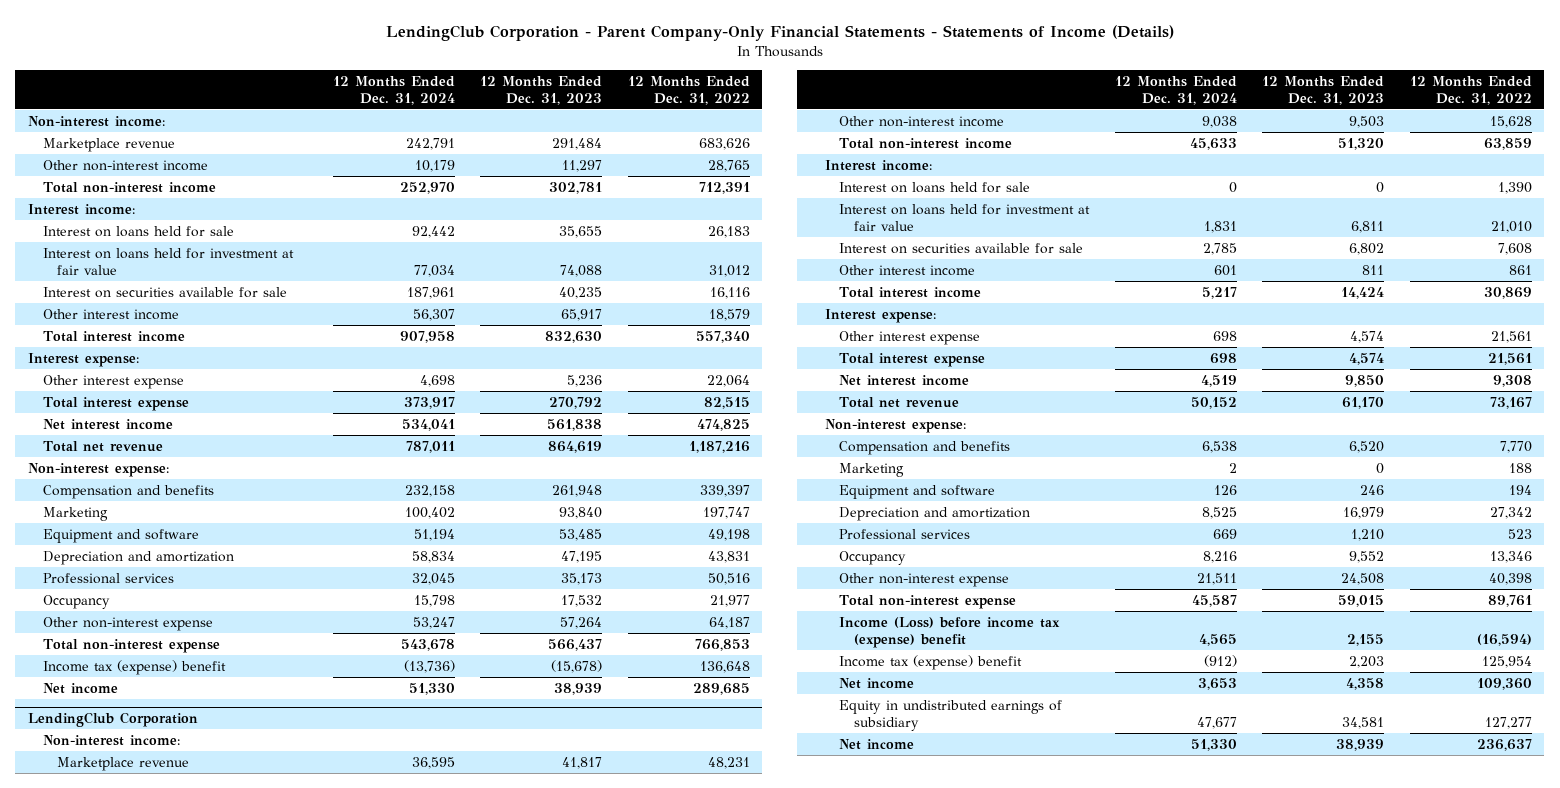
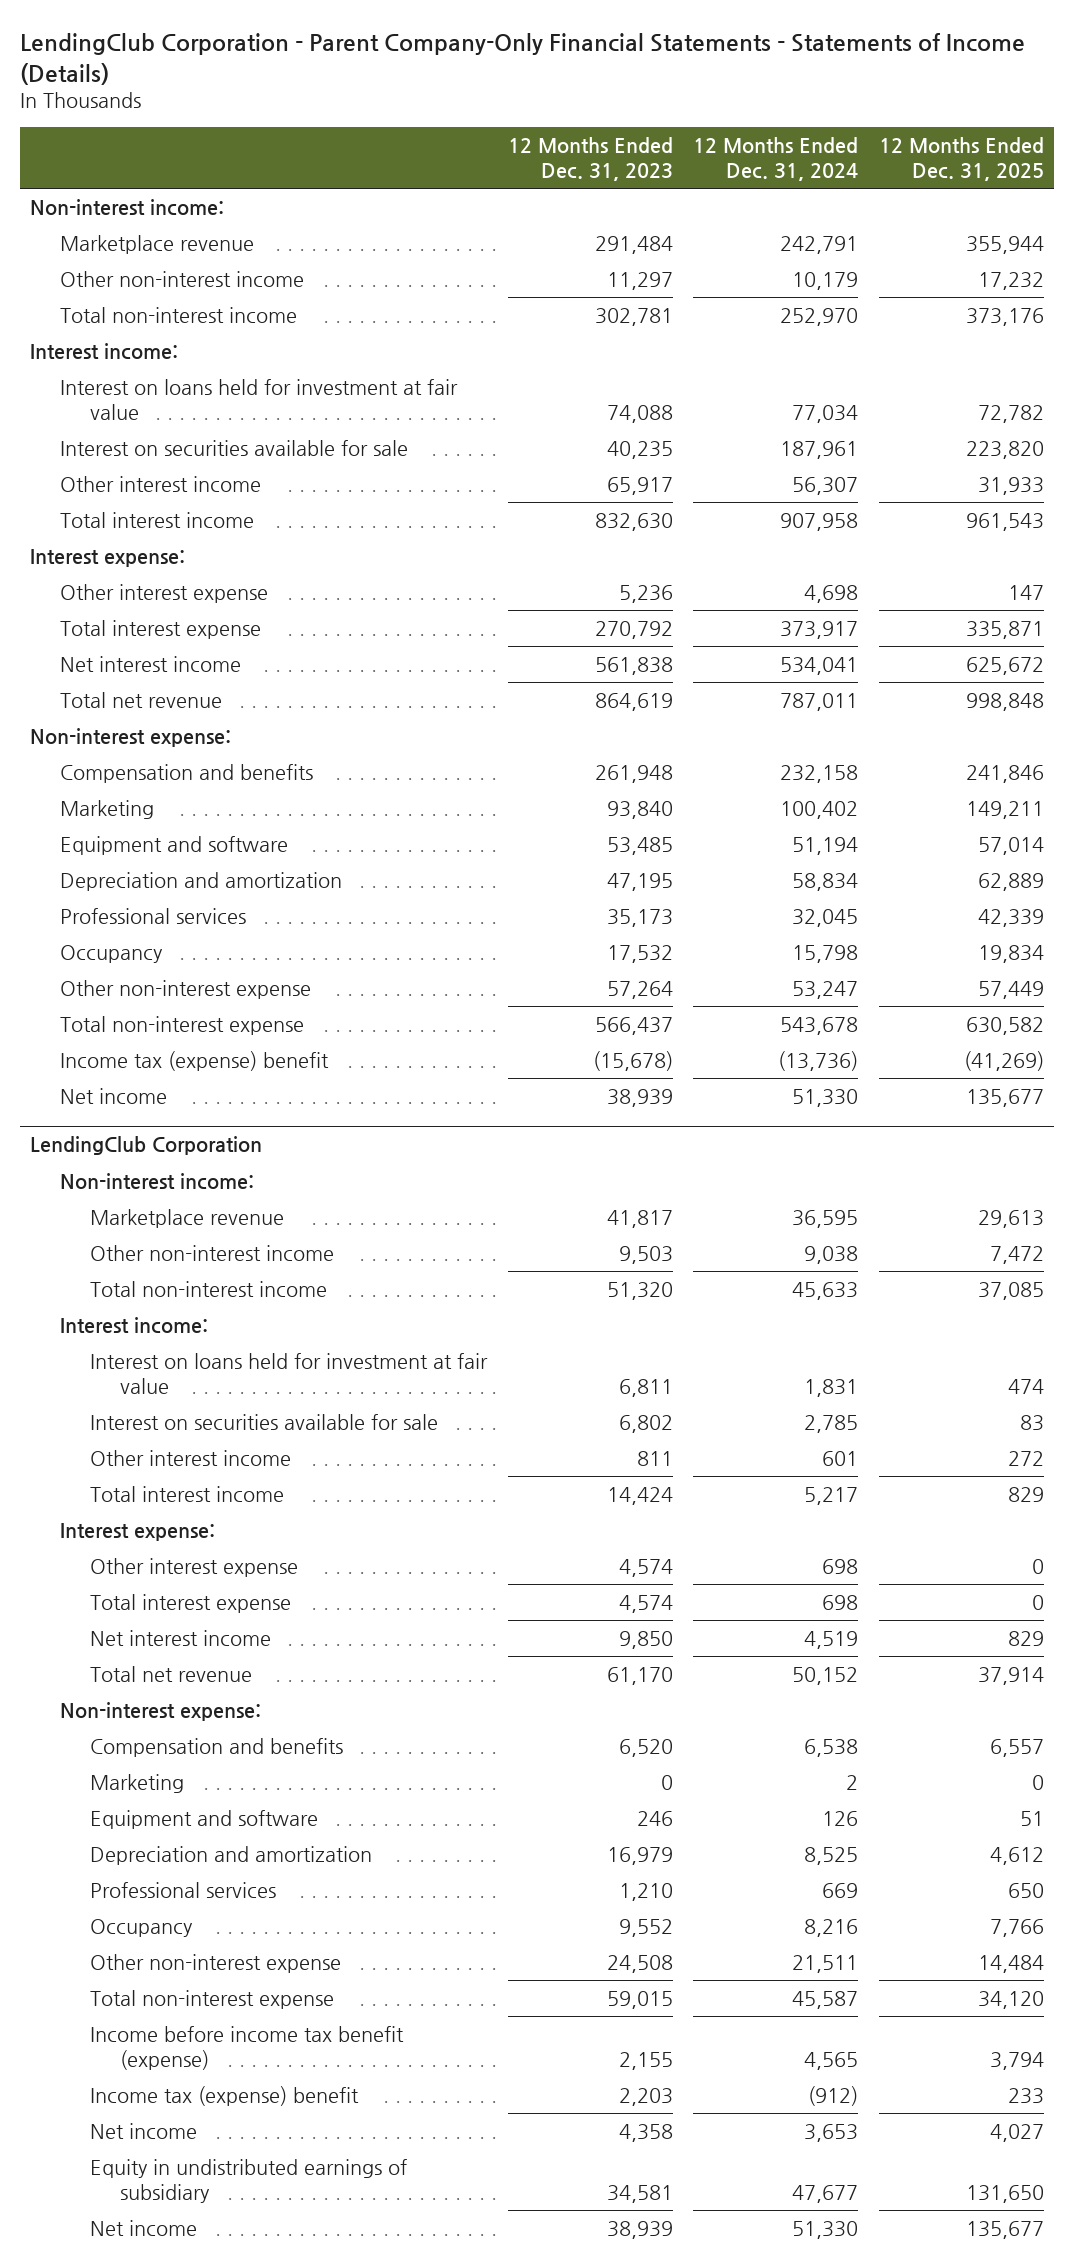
- | 12 Months Ended Dec. 31, 2024 | 12 Months Ended Dec. 31, 2023 | 12 Months Ended Dec. 31, 2022
+ | 12 Months Ended Dec. 31, 2023 | 12 Months Ended Dec. 31, 2024 | 12 Months Ended Dec. 31, 2025
- Interest on loans held for sale | 92,442 | 35,655 | 26,183
@ LendingClub Corporation
- Interest on loans held for sale | 0 | 0 | 1,390
- Income (Loss) before income tax (expense) benefit | 4,565 | 2,155 | (16,594)
+ Income before income tax benefit (expense) | 2,155 | 4,565 | 3,794

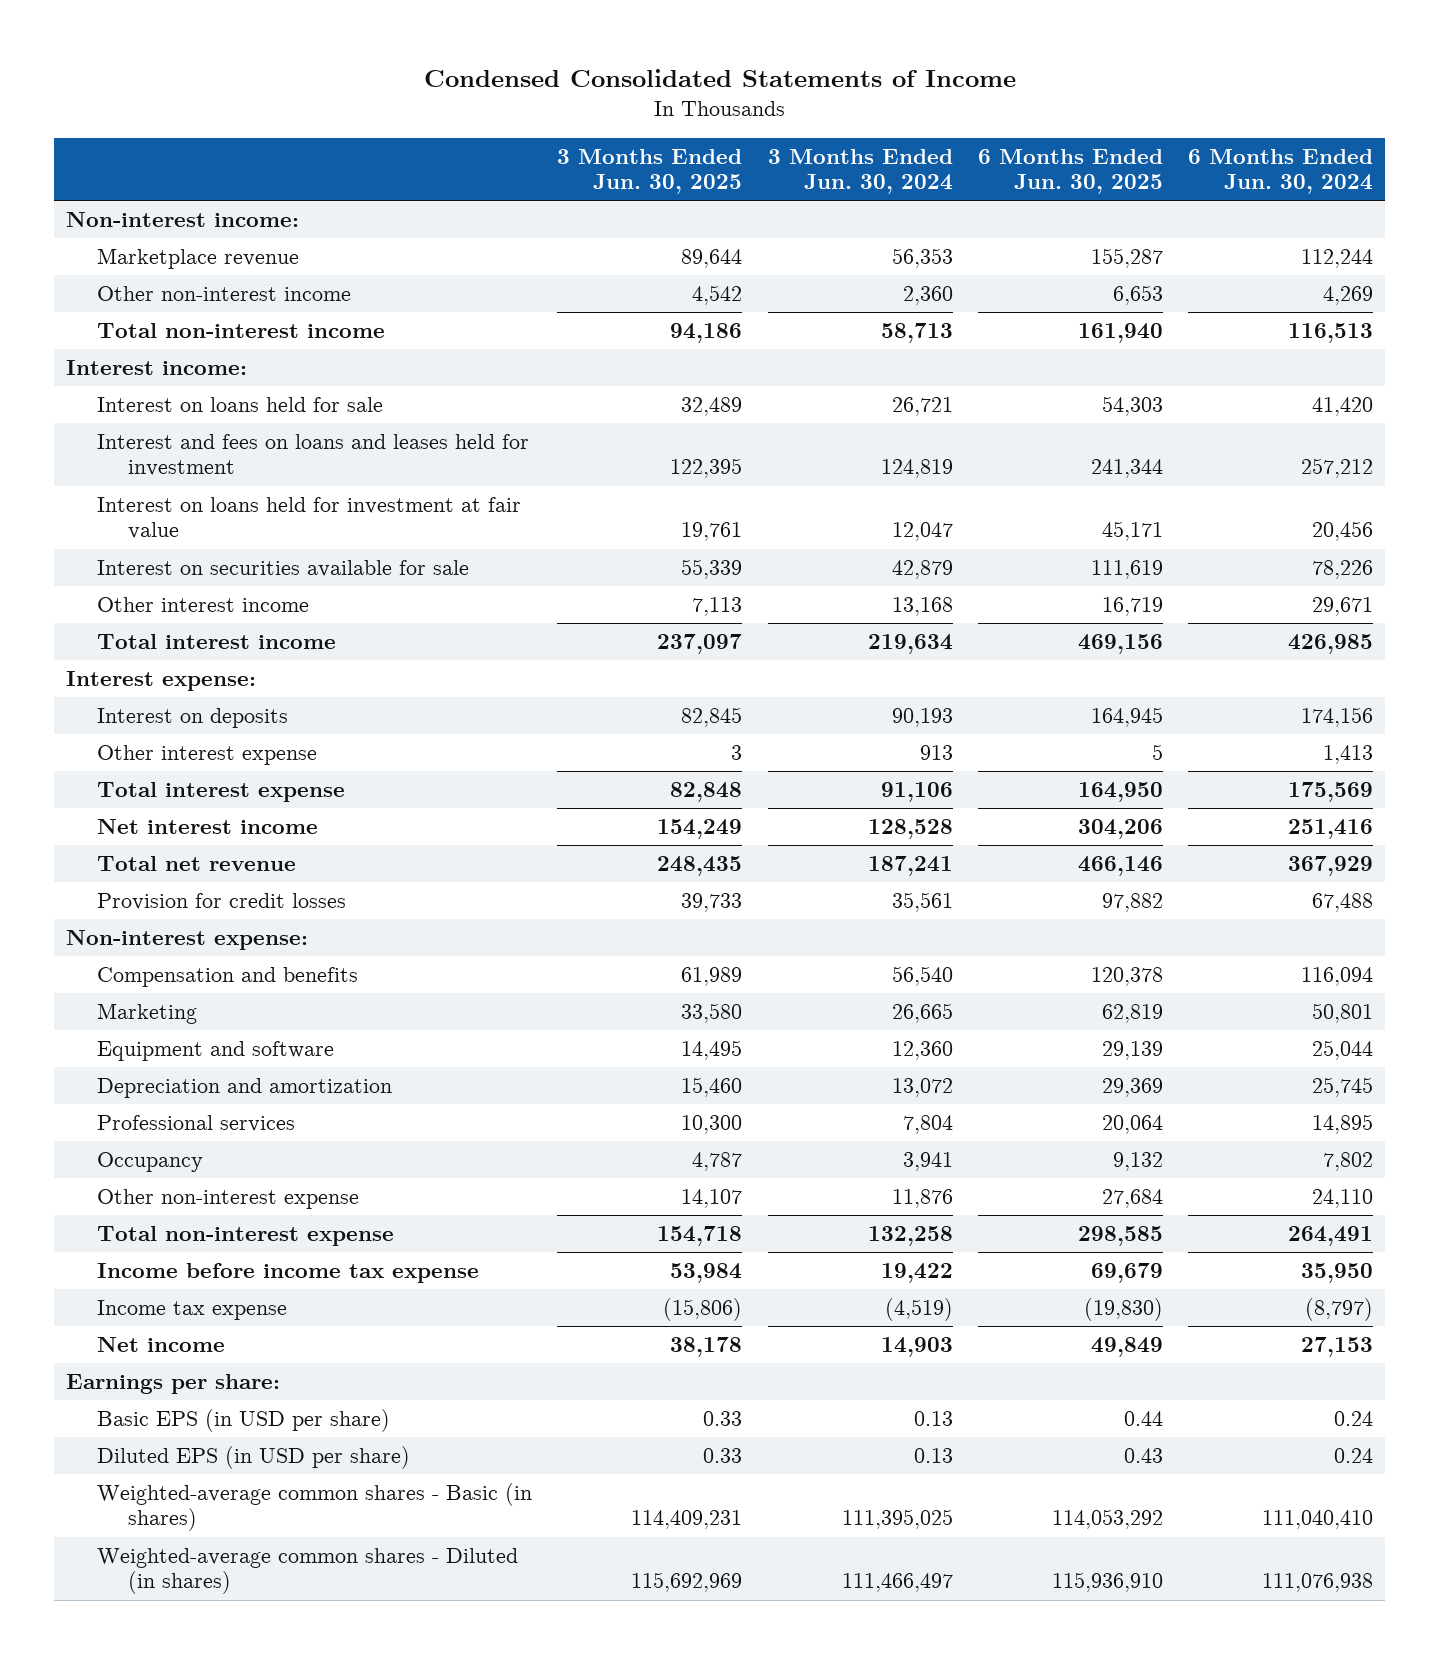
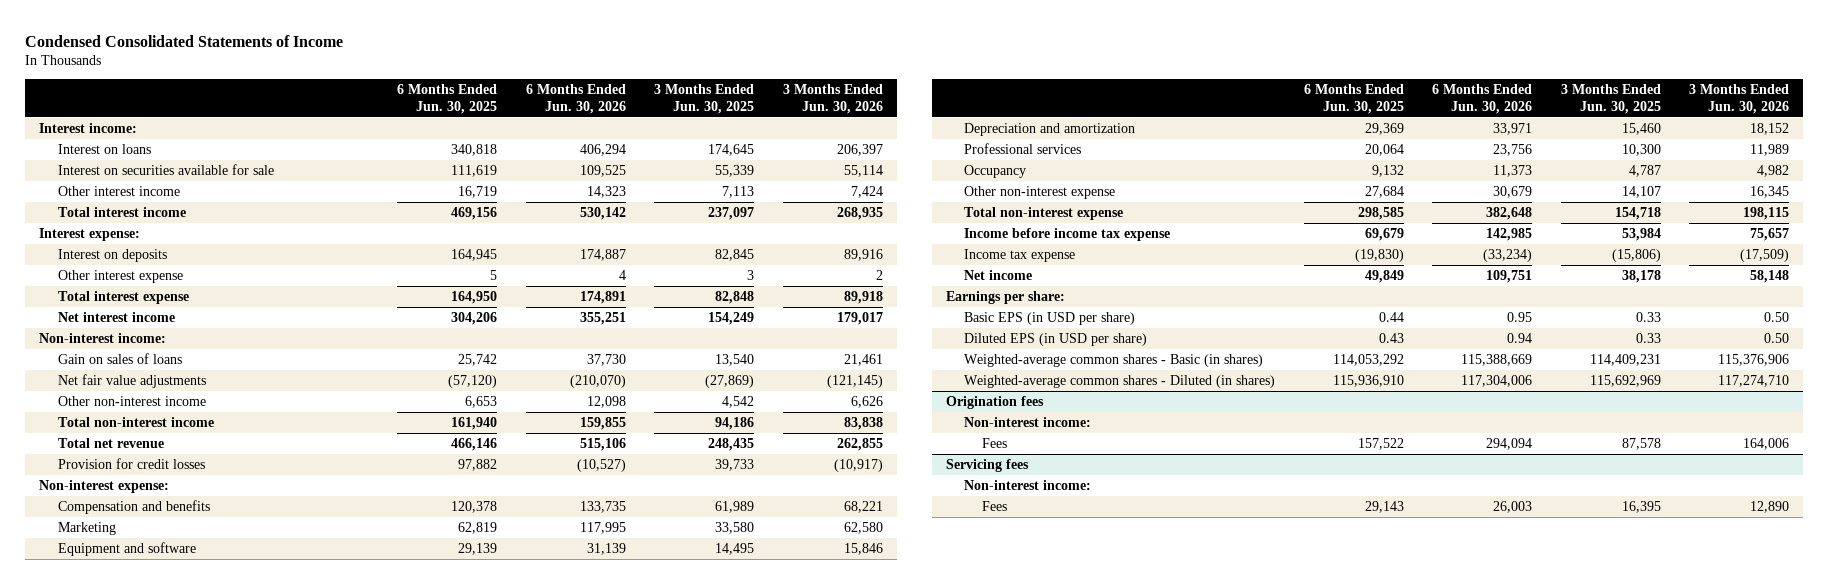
- | 3 Months Ended Jun. 30, 2025 | 3 Months Ended Jun. 30, 2024 | 6 Months Ended Jun. 30, 2025 | 6 Months Ended Jun. 30, 2024
+ | 6 Months Ended Jun. 30, 2025 | 6 Months Ended Jun. 30, 2026 | 3 Months Ended Jun. 30, 2025 | 3 Months Ended Jun. 30, 2026
- Marketplace revenue | 89,644 | 56,353 | 155,287 | 112,244
- Interest on loans held for sale | 32,489 | 26,721 | 54,303 | 41,420
- Interest and fees on loans and leases held for investment | 122,395 | 124,819 | 241,344 | 257,212
- Interest on loans held for investment at fair value | 19,761 | 12,047 | 45,171 | 20,456
+ Interest on loans | 340,818 | 406,294 | 174,645 | 206,397
moved down: Non-interest income:
+ Gain on sales of loans | 25,742 | 37,730 | 13,540 | 21,461
+ Net fair value adjustments | (57,120) | (210,070) | (27,869) | (121,145)
moved down: Other non-interest income | 6,653 | 12,098 | 4,542 | 6,626
moved down: Total non-interest income | 161,940 | 159,855 | 94,186 | 83,838
+ Origination fees
+ Non-interest income:
+ Fees | 157,522 | 294,094 | 87,578 | 164,006
+ Servicing fees
+ Non-interest income:
+ Fees | 29,143 | 26,003 | 16,395 | 12,890

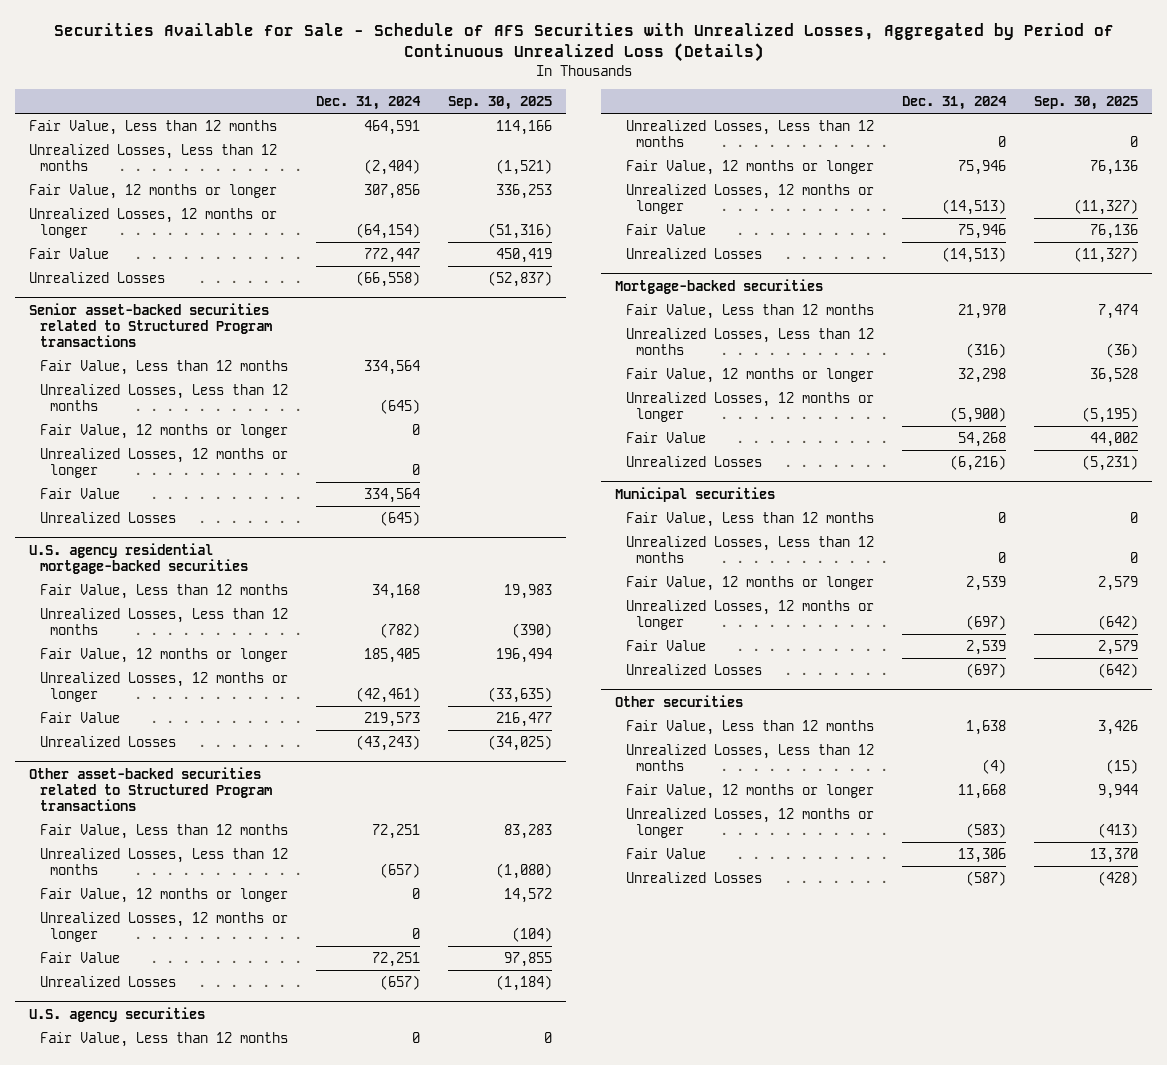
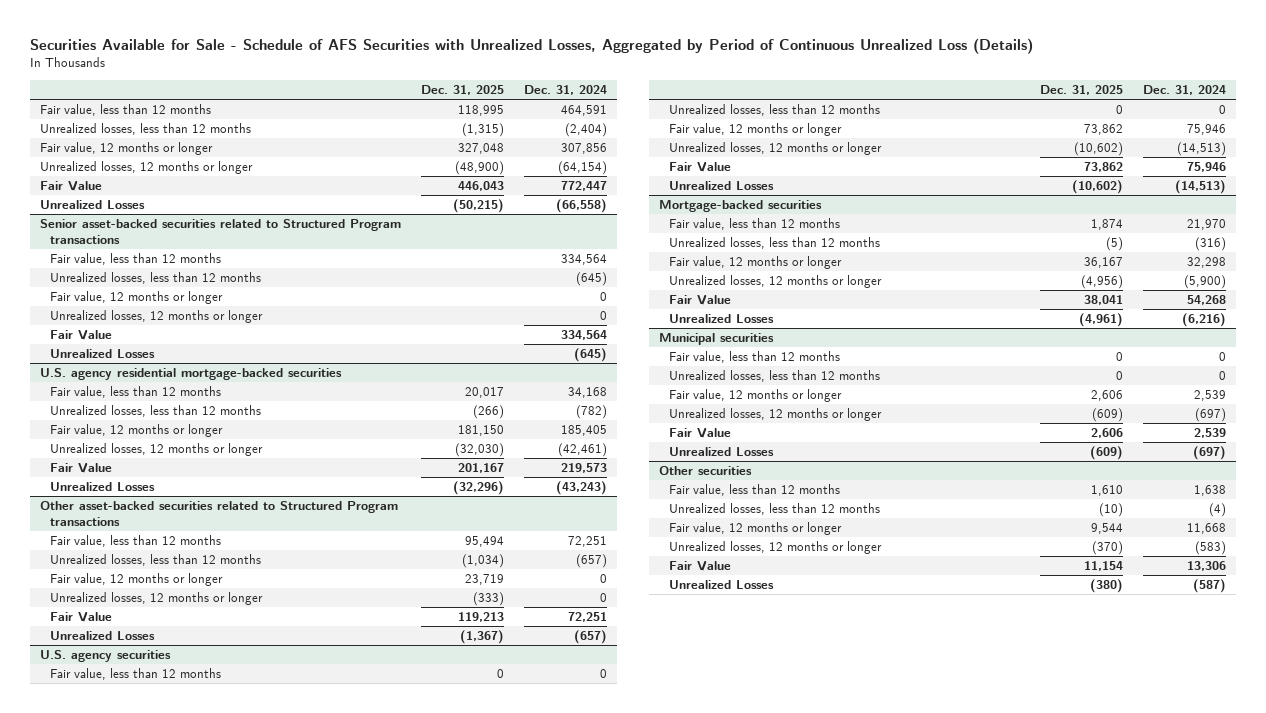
- | Dec. 31, 2024 | Sep. 30, 2025
+ | Dec. 31, 2025 | Dec. 31, 2024
- Fair Value, Less than 12 months | 464,591 | 114,166
- Unrealized Losses, Less than 12 months | (2,404) | (1,521)
- Fair Value, 12 months or longer | 307,856 | 336,253
- Unrealized Losses, 12 months or longer | (64,154) | (51,316)
+ Fair value, less than 12 months | 118,995 | 464,591
+ Unrealized losses, less than 12 months | (1,315) | (2,404)
+ Fair value, 12 months or longer | 327,048 | 307,856
+ Unrealized losses, 12 months or longer | (48,900) | (64,154)
@ Senior asset-backed securities related to Structured Program transactions
- Fair Value, Less than 12 months | 334,564 |
- Unrealized Losses, Less than 12 months | (645) |
- Fair Value, 12 months or longer | 0 |
- Unrealized Losses, 12 months or longer | 0 |
+ Fair value, less than 12 months | | 334,564
+ Unrealized losses, less than 12 months | | (645)
+ Fair value, 12 months or longer | | 0
+ Unrealized losses, 12 months or longer | | 0
@ U.S. agency residential mortgage-backed securities
- Fair Value, Less than 12 months | 34,168 | 19,983
- Unrealized Losses, Less than 12 months | (782) | (390)
- Fair Value, 12 months or longer | 185,405 | 196,494
- Unrealized Losses, 12 months or longer | (42,461) | (33,635)
+ Fair value, less than 12 months | 20,017 | 34,168
+ Unrealized losses, less than 12 months | (266) | (782)
+ Fair value, 12 months or longer | 181,150 | 185,405
+ Unrealized losses, 12 months or longer | (32,030) | (42,461)
@ Other asset-backed securities related to Structured Program transactions
- Fair Value, Less than 12 months | 72,251 | 83,283
- Unrealized Losses, Less than 12 months | (657) | (1,080)
- Fair Value, 12 months or longer | 0 | 14,572
- Unrealized Losses, 12 months or longer | 0 | (104)
+ Fair value, less than 12 months | 95,494 | 72,251
+ Unrealized losses, less than 12 months | (1,034) | (657)
+ Fair value, 12 months or longer | 23,719 | 0
+ Unrealized losses, 12 months or longer | (333) | 0
@ U.S. agency securities
- Fair Value, Less than 12 months | 0 | 0
- Unrealized Losses, Less than 12 months | 0 | 0
- Fair Value, 12 months or longer | 75,946 | 76,136
- Unrealized Losses, 12 months or longer | (14,513) | (11,327)
+ Fair value, less than 12 months | 0 | 0
+ Unrealized losses, less than 12 months | 0 | 0
+ Fair value, 12 months or longer | 73,862 | 75,946
+ Unrealized losses, 12 months or longer | (10,602) | (14,513)
@ Mortgage-backed securities
- Fair Value, Less than 12 months | 21,970 | 7,474
- Unrealized Losses, Less than 12 months | (316) | (36)
- Fair Value, 12 months or longer | 32,298 | 36,528
- Unrealized Losses, 12 months or longer | (5,900) | (5,195)
+ Fair value, less than 12 months | 1,874 | 21,970
+ Unrealized losses, less than 12 months | (5) | (316)
+ Fair value, 12 months or longer | 36,167 | 32,298
+ Unrealized losses, 12 months or longer | (4,956) | (5,900)
@ Municipal securities
- Fair Value, Less than 12 months | 0 | 0
- Unrealized Losses, Less than 12 months | 0 | 0
- Fair Value, 12 months or longer | 2,539 | 2,579
- Unrealized Losses, 12 months or longer | (697) | (642)
+ Fair value, less than 12 months | 0 | 0
+ Unrealized losses, less than 12 months | 0 | 0
+ Fair value, 12 months or longer | 2,606 | 2,539
+ Unrealized losses, 12 months or longer | (609) | (697)
@ Other securities
- Fair Value, Less than 12 months | 1,638 | 3,426
- Unrealized Losses, Less than 12 months | (4) | (15)
- Fair Value, 12 months or longer | 11,668 | 9,944
- Unrealized Losses, 12 months or longer | (583) | (413)
+ Fair value, less than 12 months | 1,610 | 1,638
+ Unrealized losses, less than 12 months | (10) | (4)
+ Fair value, 12 months or longer | 9,544 | 11,668
+ Unrealized losses, 12 months or longer | (370) | (583)

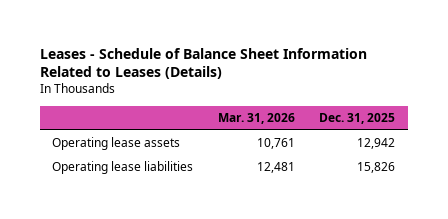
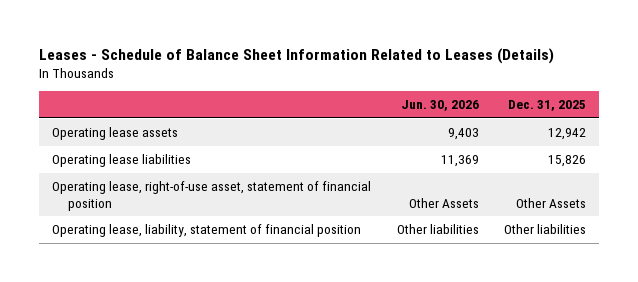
- | Mar. 31, 2026 | Dec. 31, 2025
+ | Jun. 30, 2026 | Dec. 31, 2025
+ Operating lease, right-of-use asset, statement of financial position | Other Assets | Other Assets
+ Operating lease, liability, statement of financial position | Other liabilities | Other liabilities

